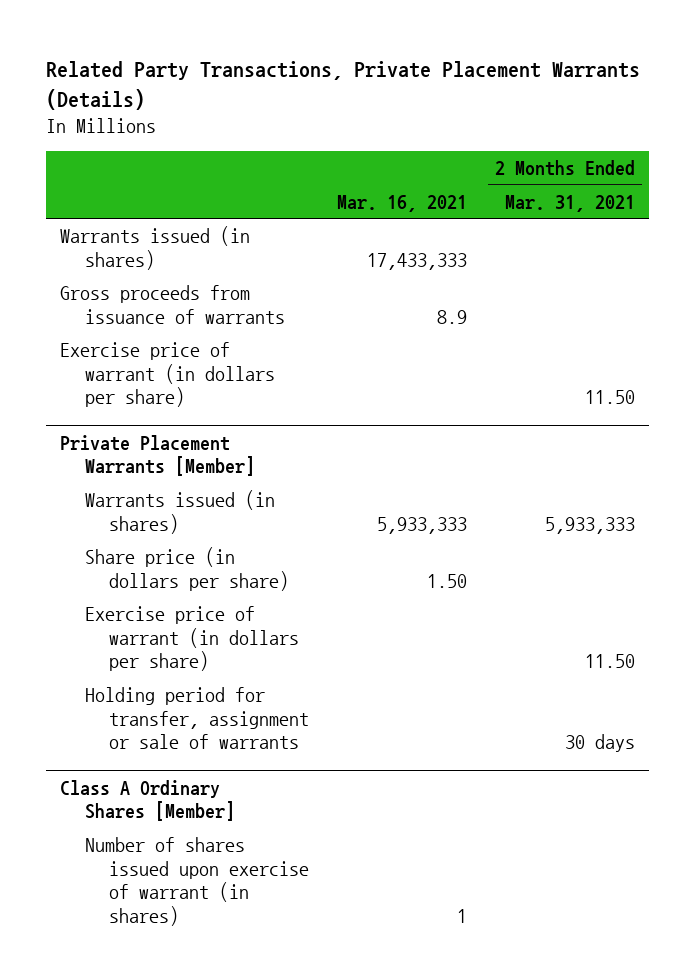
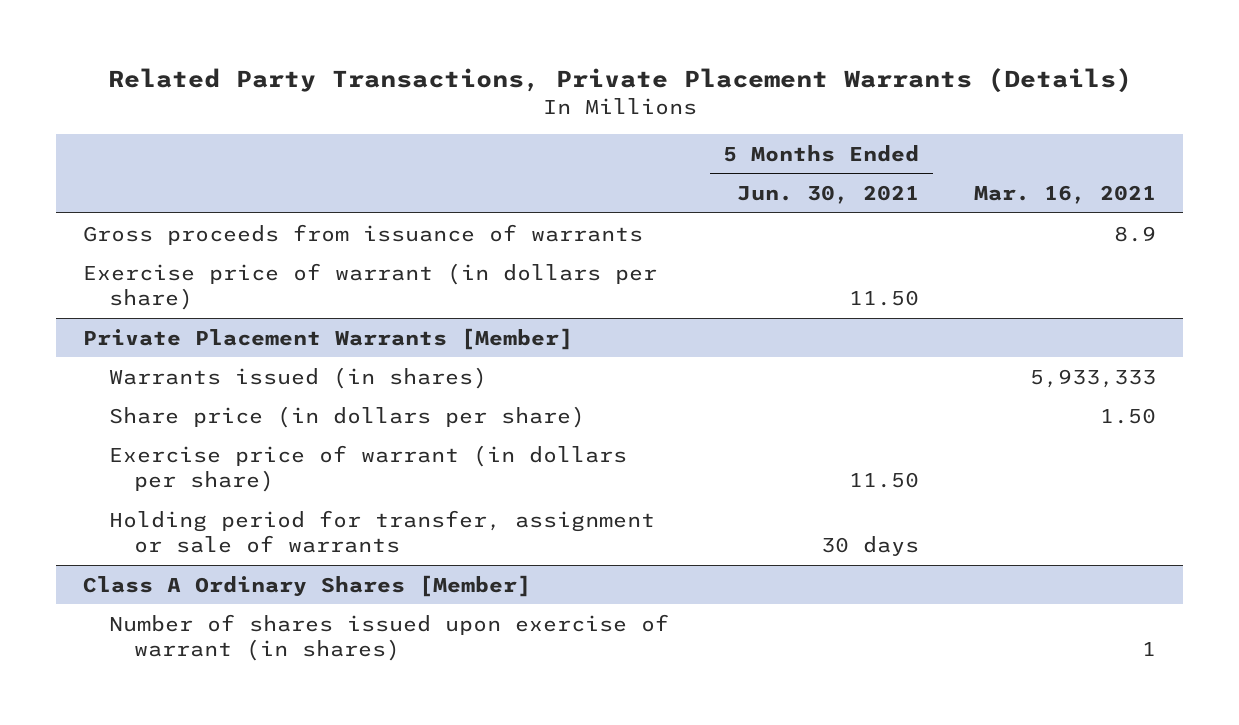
- | Mar. 16, 2021 | 2 Months Ended Mar. 31, 2021
+ | 5 Months Ended Jun. 30, 2021 | Mar. 16, 2021
- Warrants issued (in shares) | 17,433,333 |

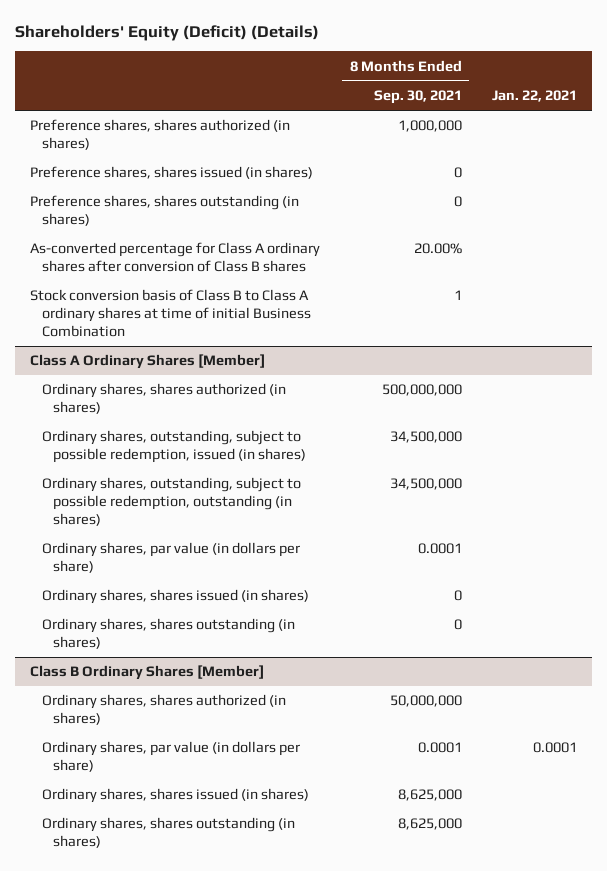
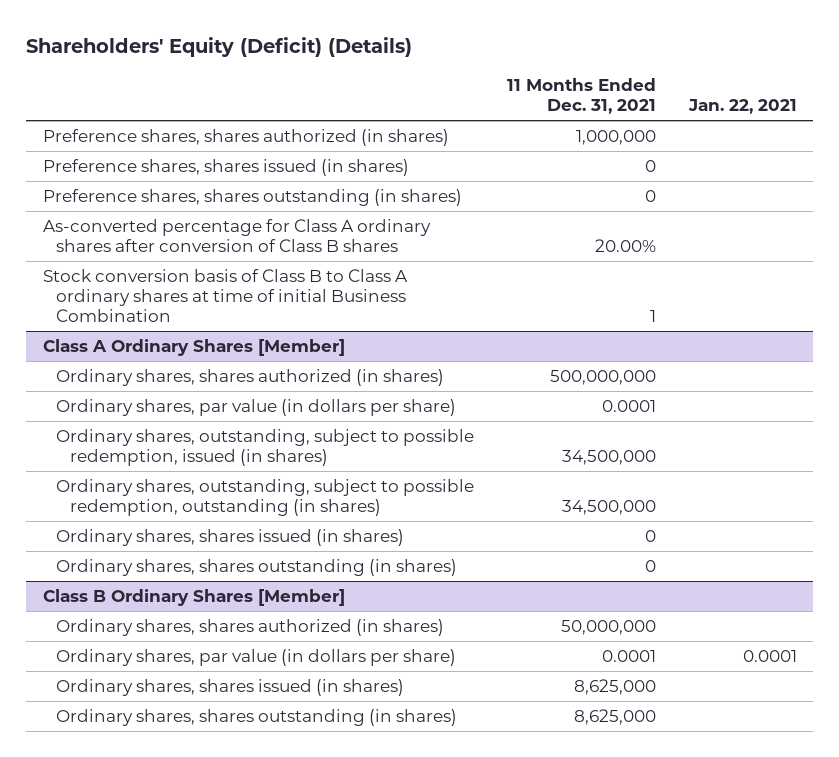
- | 8 Months Ended Sep. 30, 2021 | Jan. 22, 2021
+ | 11 Months Ended Dec. 31, 2021 | Jan. 22, 2021
@ Class A Ordinary Shares [Member]
moved up: Ordinary shares, par value (in dollars per share) | 0.0001 |

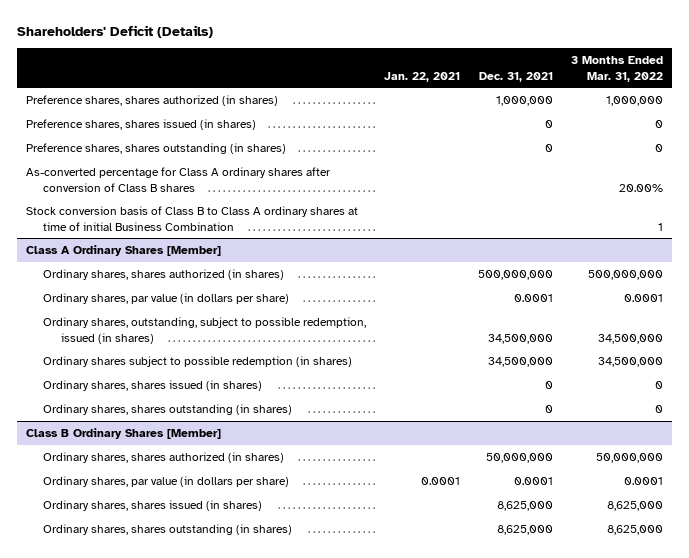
- Shareholders' Equity (Deficit) (Details)
+ Shareholders' Deficit (Details)
- | 11 Months Ended Dec. 31, 2021 | Jan. 22, 2021
+ | Jan. 22, 2021 | Dec. 31, 2021 | 3 Months Ended Mar. 31, 2022
@ Class A Ordinary Shares [Member]
- Ordinary shares, outstanding, subject to possible redemption, outstanding (in shares) | 34,500,000 |
+ Ordinary shares subject to possible redemption (in shares) | | 34,500,000 | 34,500,000

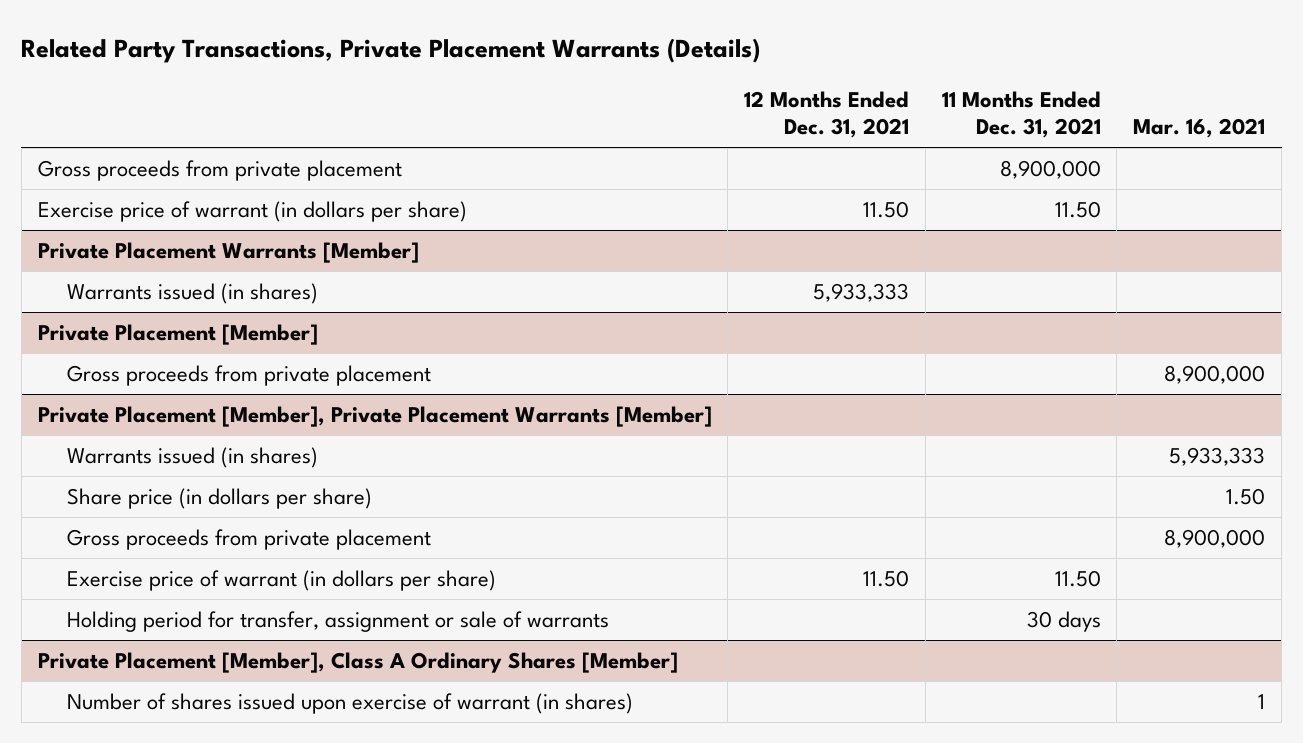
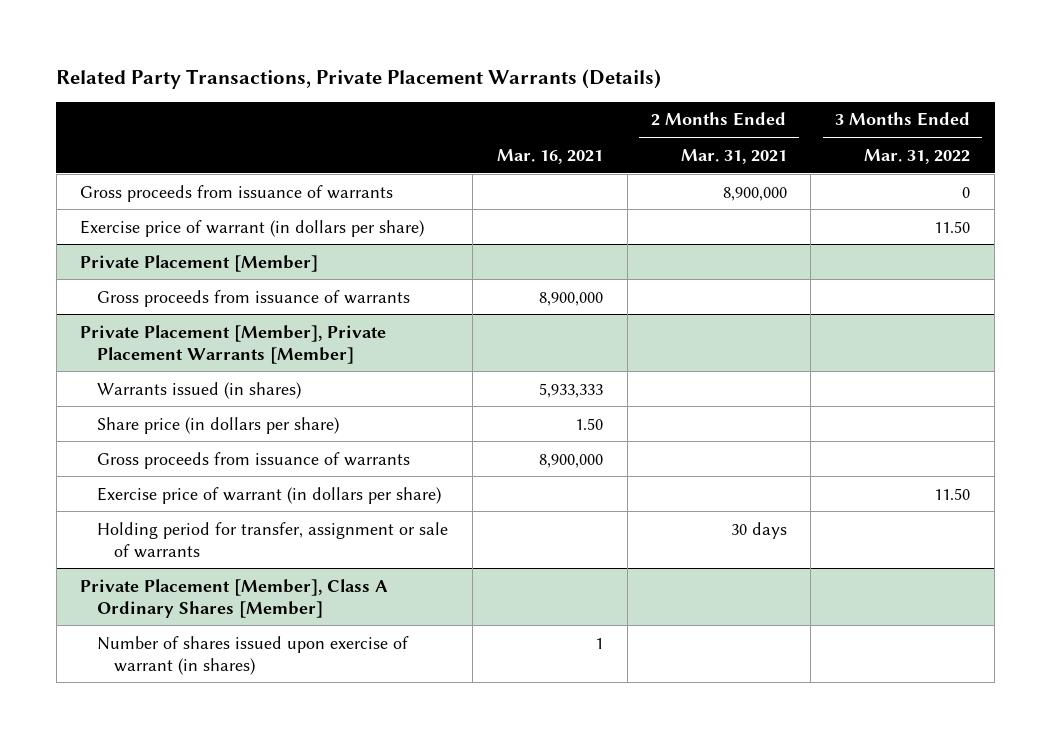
- | 12 Months Ended Dec. 31, 2021 | 11 Months Ended Dec. 31, 2021 | Mar. 16, 2021
+ | Mar. 16, 2021 | 2 Months Ended Mar. 31, 2021 | 3 Months Ended Mar. 31, 2022
- Gross proceeds from private placement | | 8,900,000 |
+ Gross proceeds from issuance of warrants | | 8,900,000 | 0
- Private Placement Warrants [Member]
- Warrants issued (in shares) | 5,933,333 | |
@ Private Placement [Member]
- Gross proceeds from private placement | | | 8,900,000
+ Gross proceeds from issuance of warrants | 8,900,000 | |
@ Private Placement [Member], Private Placement Warrants [Member]
- Gross proceeds from private placement | | | 8,900,000
+ Gross proceeds from issuance of warrants | 8,900,000 | |

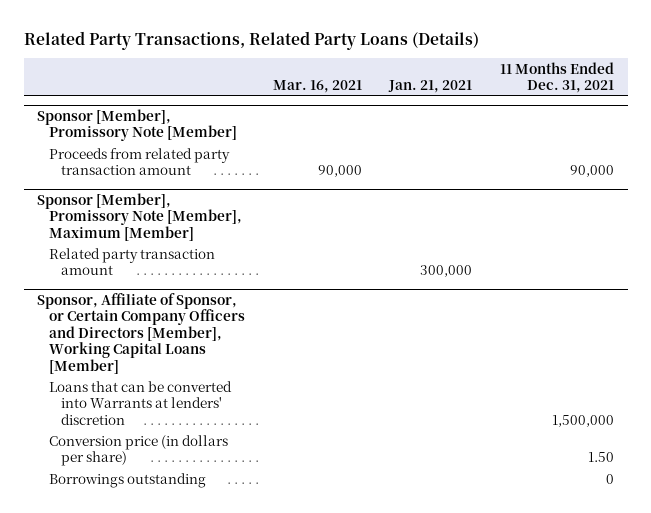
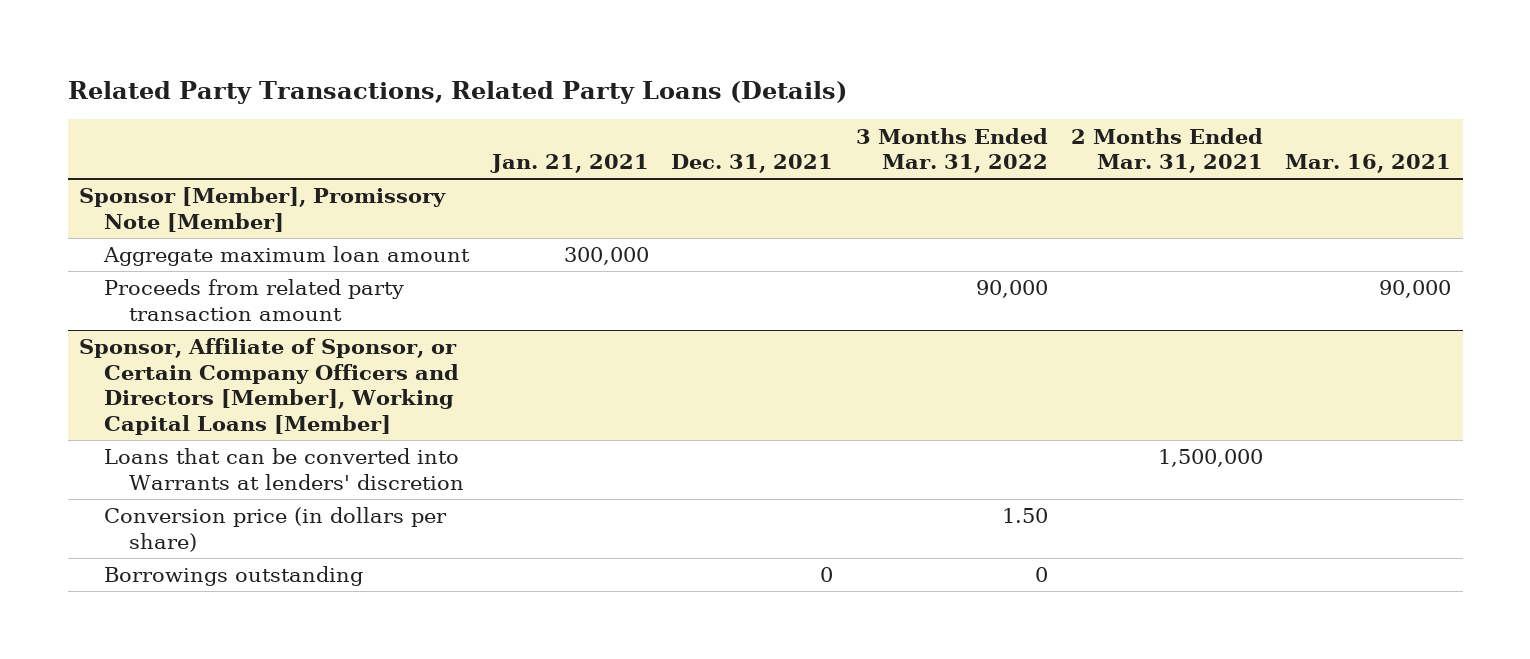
- | Mar. 16, 2021 | Jan. 21, 2021 | 11 Months Ended Dec. 31, 2021
+ | Jan. 21, 2021 | Dec. 31, 2021 | 3 Months Ended Mar. 31, 2022 | 2 Months Ended Mar. 31, 2021 | Mar. 16, 2021
@ Sponsor [Member], Promissory Note [Member]
+ Aggregate maximum loan amount | 300,000 | | | |
- Sponsor [Member], Promissory Note [Member], Maximum [Member]
- Related party transaction amount | | 300,000 |

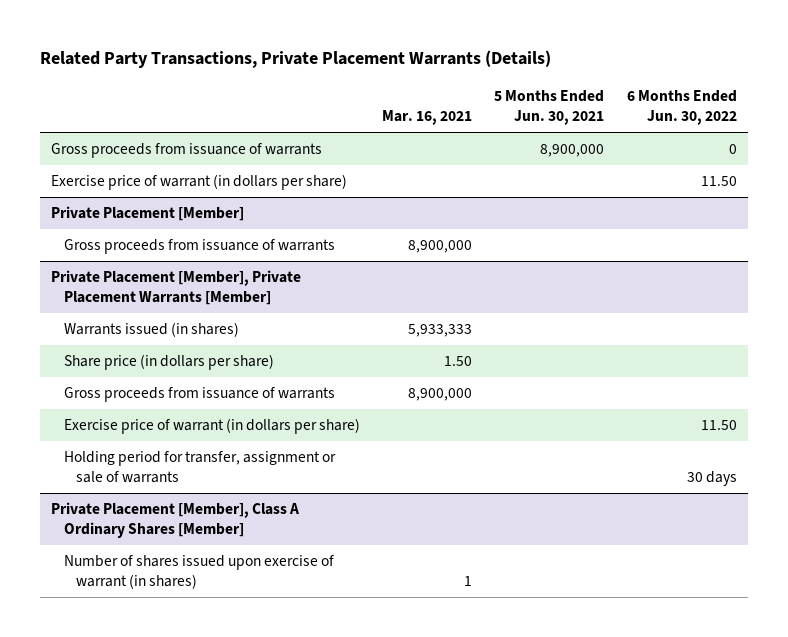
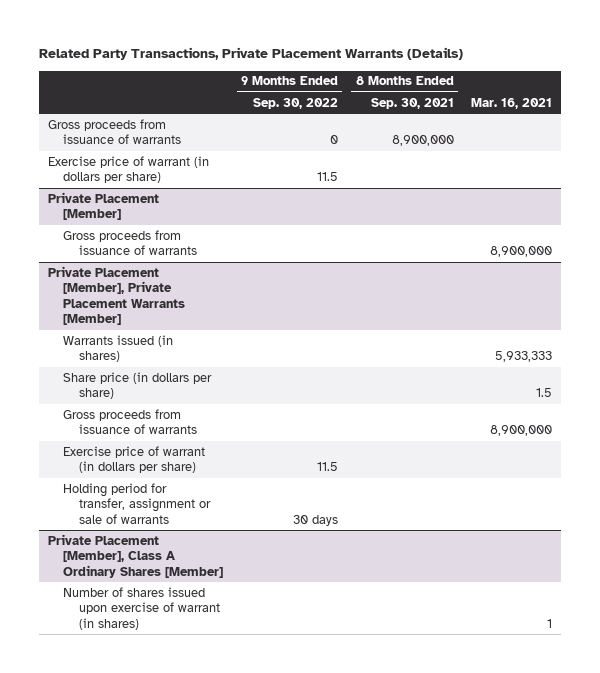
- | Mar. 16, 2021 | 5 Months Ended Jun. 30, 2021 | 6 Months Ended Jun. 30, 2022
+ | 9 Months Ended Sep. 30, 2022 | 8 Months Ended Sep. 30, 2021 | Mar. 16, 2021
@ Private Placement [Member], Private Placement Warrants [Member]
- Share price (in dollars per share) | 1.50 | |
+ Share price (in dollars per share) | | | 1.5

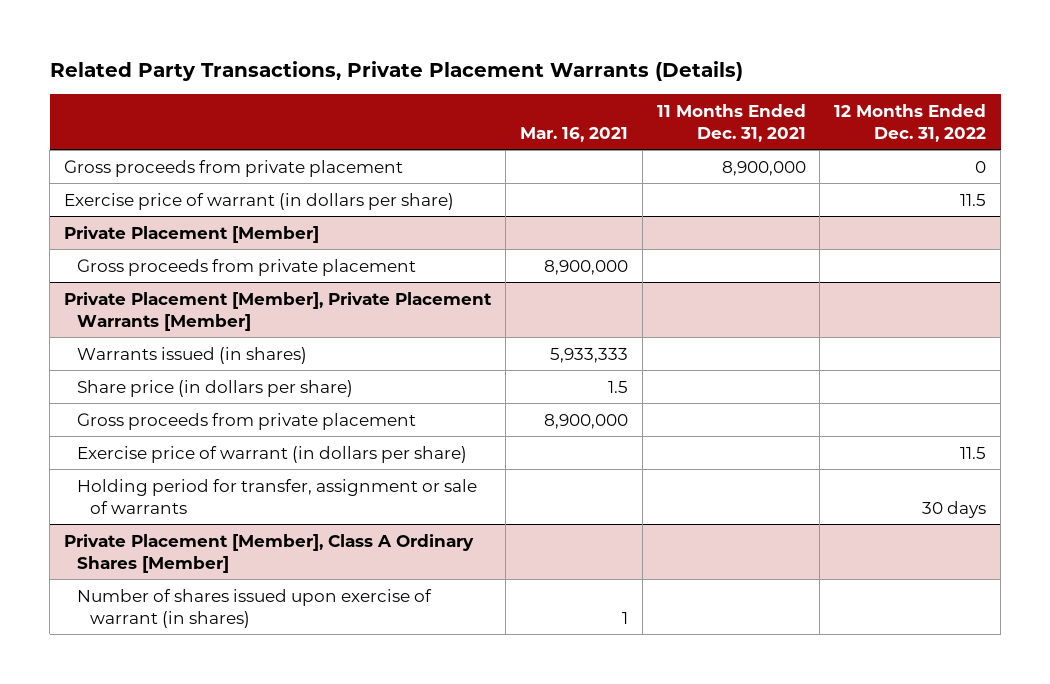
- | 9 Months Ended Sep. 30, 2022 | 8 Months Ended Sep. 30, 2021 | Mar. 16, 2021
+ | Mar. 16, 2021 | 11 Months Ended Dec. 31, 2021 | 12 Months Ended Dec. 31, 2022
- Gross proceeds from issuance of warrants | 0 | 8,900,000 |
+ Gross proceeds from private placement | | 8,900,000 | 0
@ Private Placement [Member]
- Gross proceeds from issuance of warrants | | | 8,900,000
+ Gross proceeds from private placement | 8,900,000 | |
@ Private Placement [Member], Private Placement Warrants [Member]
- Gross proceeds from issuance of warrants | | | 8,900,000
+ Gross proceeds from private placement | 8,900,000 | |

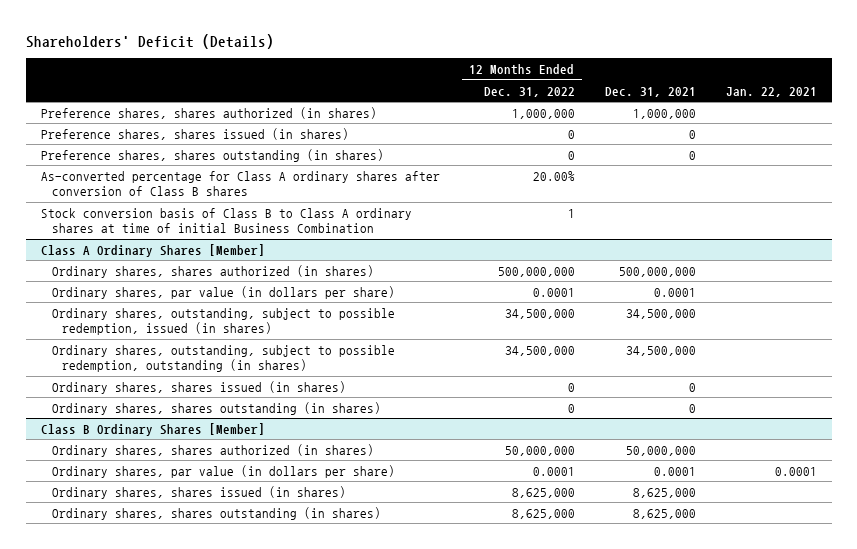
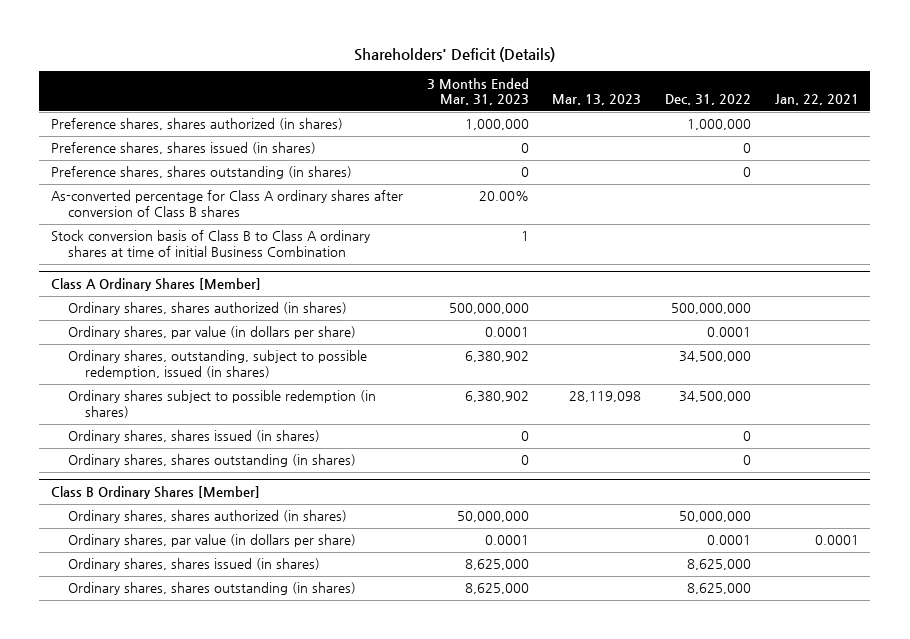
- | 12 Months Ended Dec. 31, 2022 | Dec. 31, 2021 | Jan. 22, 2021
+ | 3 Months Ended Mar. 31, 2023 | Mar. 13, 2023 | Dec. 31, 2022 | Jan. 22, 2021
@ Class A Ordinary Shares [Member]
- Ordinary shares, outstanding, subject to possible redemption, outstanding (in shares) | 34,500,000 | 34,500,000 |
+ Ordinary shares subject to possible redemption (in shares) | 6,380,902 | 28,119,098 | 34,500,000 |

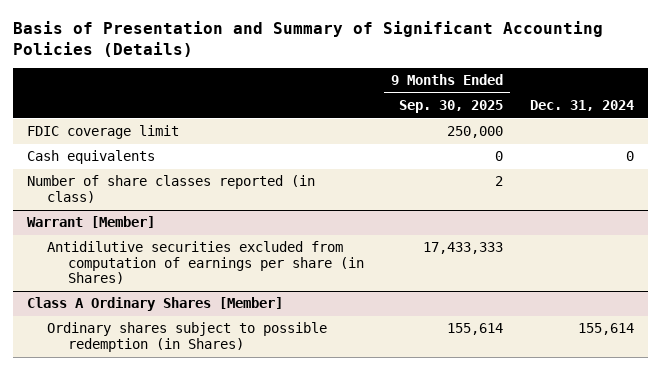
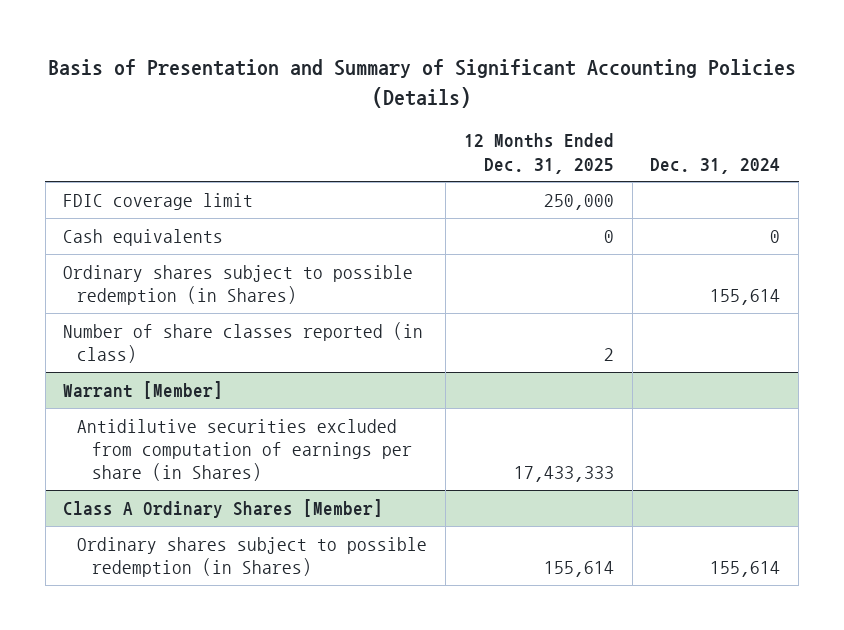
- | 9 Months Ended Sep. 30, 2025 | Dec. 31, 2024
+ | 12 Months Ended Dec. 31, 2025 | Dec. 31, 2024
+ Ordinary shares subject to possible redemption (in Shares) | | 155,614

